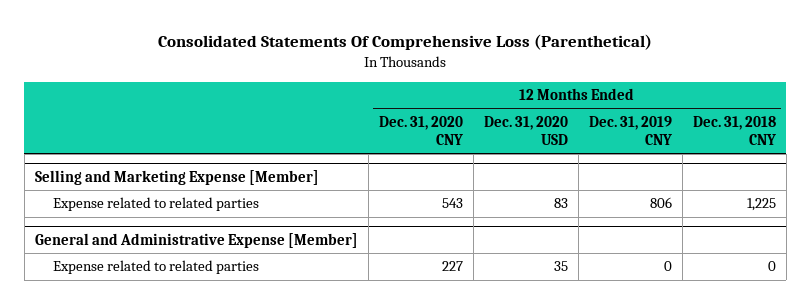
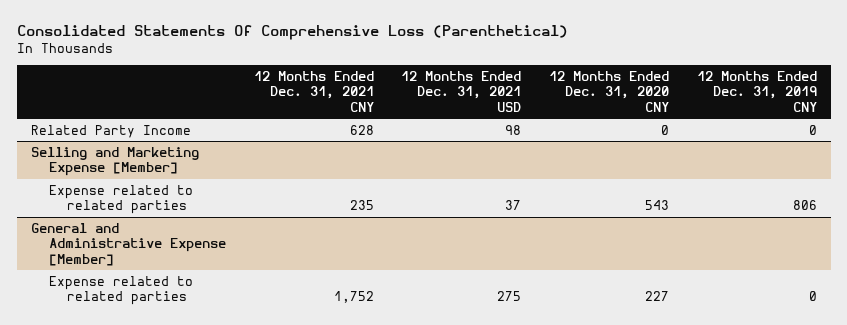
- | 12 Months Ended Dec. 31, 2020 CNY | 12 Months Ended Dec. 31, 2020 USD | 12 Months Ended Dec. 31, 2019 CNY | 12 Months Ended Dec. 31, 2018 CNY
+ | 12 Months Ended Dec. 31, 2021 CNY | 12 Months Ended Dec. 31, 2021 USD | 12 Months Ended Dec. 31, 2020 CNY | 12 Months Ended Dec. 31, 2019 CNY
+ Related Party Income | 628 | 98 | 0 | 0

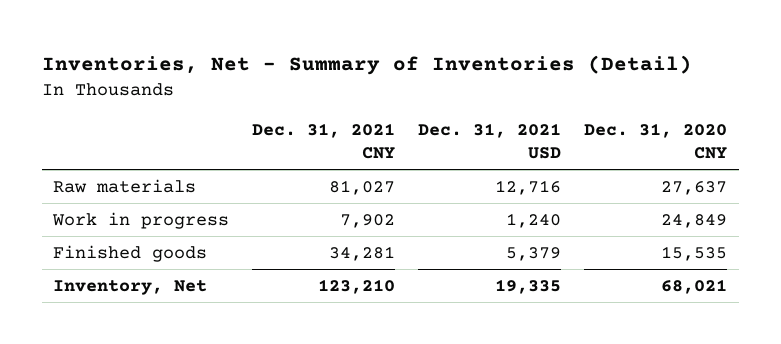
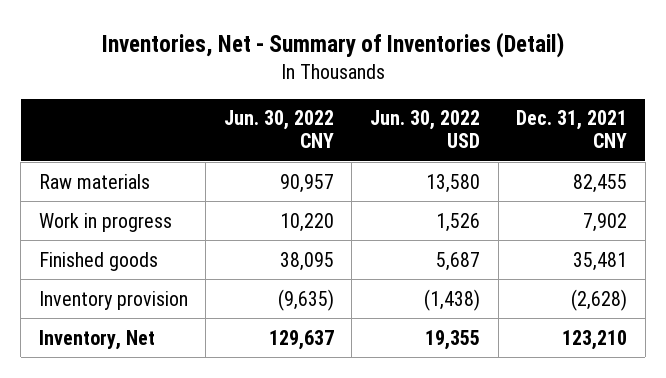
- | Dec. 31, 2021 CNY | Dec. 31, 2021 USD | Dec. 31, 2020 CNY
+ | Jun. 30, 2022 CNY | Jun. 30, 2022 USD | Dec. 31, 2021 CNY
- Raw materials | 81,027 | 12,716 | 27,637
+ Raw materials | 90,957 | 13,580 | 82,455
- Finished goods | 34,281 | 5,379 | 15,535
+ Finished goods | 38,095 | 5,687 | 35,481
+ Inventory provision | (9,635) | (1,438) | (2,628)

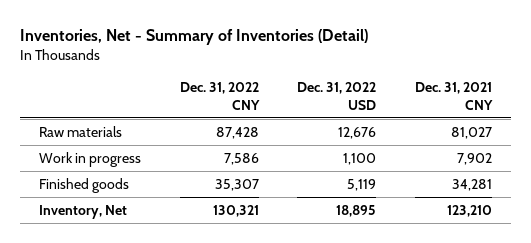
- | Jun. 30, 2022 CNY | Jun. 30, 2022 USD | Dec. 31, 2021 CNY
+ | Dec. 31, 2022 CNY | Dec. 31, 2022 USD | Dec. 31, 2021 CNY
- Raw materials | 90,957 | 13,580 | 82,455
+ Raw materials | 87,428 | 12,676 | 81,027
- Finished goods | 38,095 | 5,687 | 35,481
- Inventory provision | (9,635) | (1,438) | (2,628)
+ Finished goods | 35,307 | 5,119 | 34,281

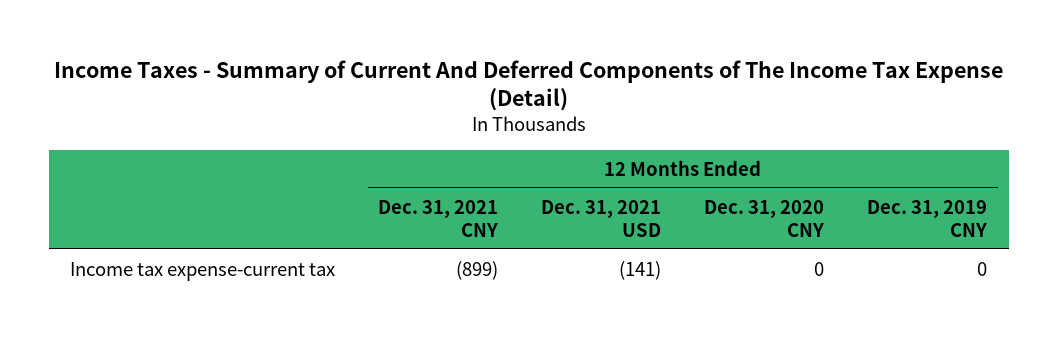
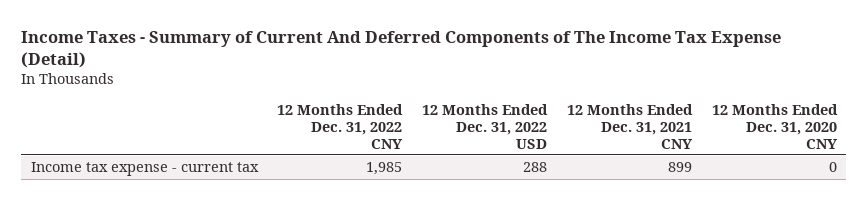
- | 12 Months Ended Dec. 31, 2021 CNY | 12 Months Ended Dec. 31, 2021 USD | 12 Months Ended Dec. 31, 2020 CNY | 12 Months Ended Dec. 31, 2019 CNY
+ | 12 Months Ended Dec. 31, 2022 CNY | 12 Months Ended Dec. 31, 2022 USD | 12 Months Ended Dec. 31, 2021 CNY | 12 Months Ended Dec. 31, 2020 CNY
- Income tax expense-current tax | (899) | (141) | 0 | 0
+ Income tax expense - current tax | 1,985 | 288 | 899 | 0

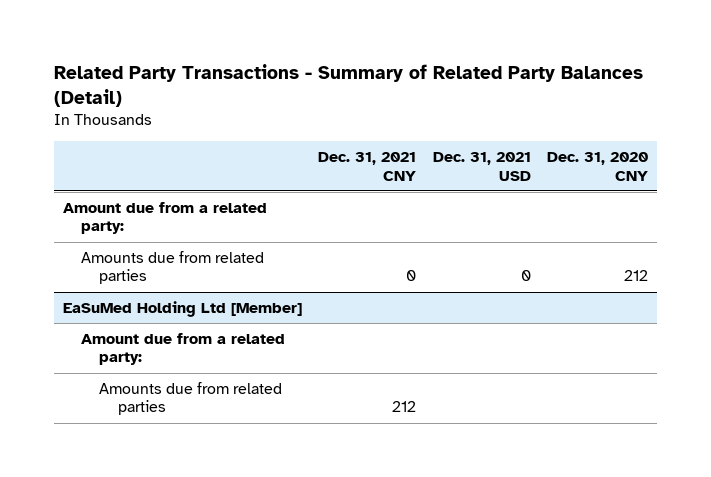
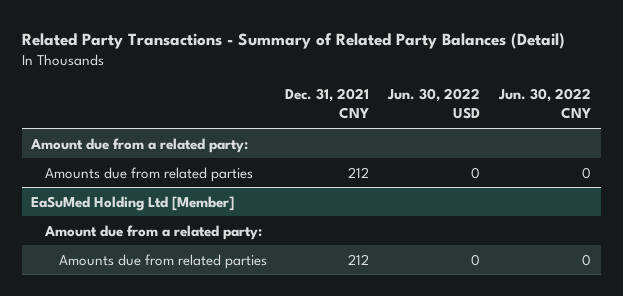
- | Dec. 31, 2021 CNY | Dec. 31, 2021 USD | Dec. 31, 2020 CNY
+ | Dec. 31, 2021 CNY | Jun. 30, 2022 USD | Jun. 30, 2022 CNY
- Amounts due from related parties | 0 | 0 | 212
+ Amounts due from related parties | 212 | 0 | 0

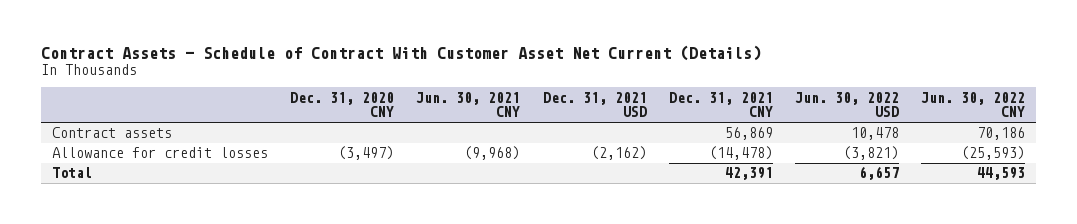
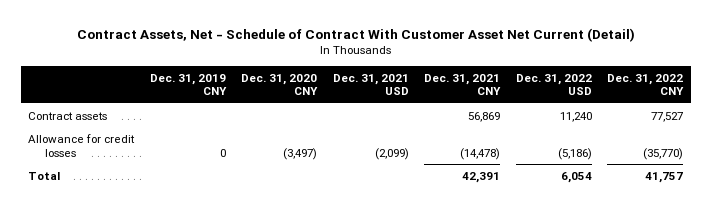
- Contract Assets - Schedule of Contract With Customer Asset Net Current (Details)
+ Contract Assets, Net - Schedule of Contract With Customer Asset Net Current (Detail)
- | Dec. 31, 2020 CNY | Jun. 30, 2021 CNY | Dec. 31, 2021 USD | Dec. 31, 2021 CNY | Jun. 30, 2022 USD | Jun. 30, 2022 CNY
+ | Dec. 31, 2019 CNY | Dec. 31, 2020 CNY | Dec. 31, 2021 USD | Dec. 31, 2021 CNY | Dec. 31, 2022 USD | Dec. 31, 2022 CNY
- Allowance for credit losses | (3,497) | (9,968) | (2,162) | (14,478) | (3,821) | (25,593)
+ Allowance for credit losses | 0 | (3,497) | (2,099) | (14,478) | (5,186) | (35,770)

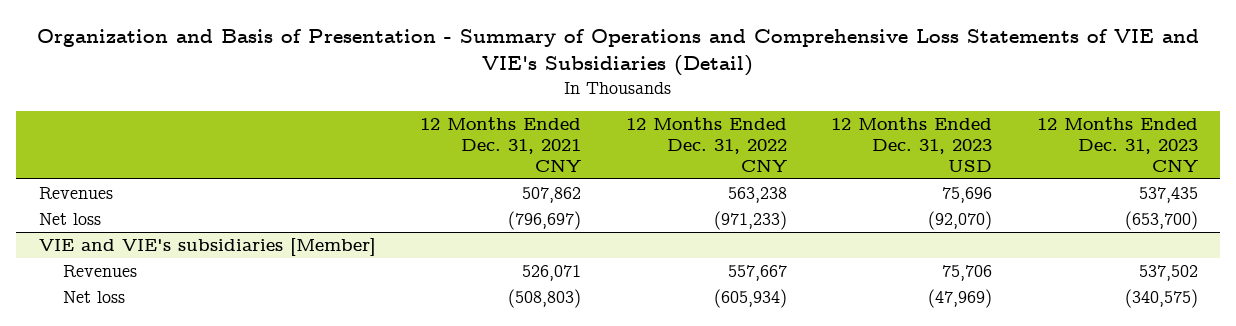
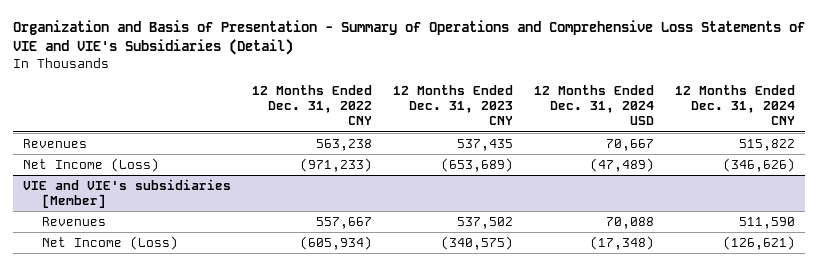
- | 12 Months Ended Dec. 31, 2021 CNY | 12 Months Ended Dec. 31, 2022 CNY | 12 Months Ended Dec. 31, 2023 USD | 12 Months Ended Dec. 31, 2023 CNY
+ | 12 Months Ended Dec. 31, 2022 CNY | 12 Months Ended Dec. 31, 2023 CNY | 12 Months Ended Dec. 31, 2024 USD | 12 Months Ended Dec. 31, 2024 CNY
- Net loss | (796,697) | (971,233) | (92,070) | (653,700)
+ Net Income (Loss) | (971,233) | (653,689) | (47,489) | (346,626)
@ VIE and VIE's subsidiaries [Member]
- Net loss | (508,803) | (605,934) | (47,969) | (340,575)
+ Net Income (Loss) | (605,934) | (340,575) | (17,348) | (126,621)

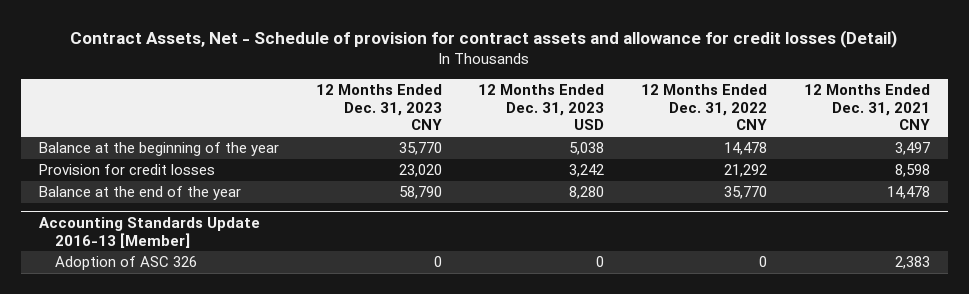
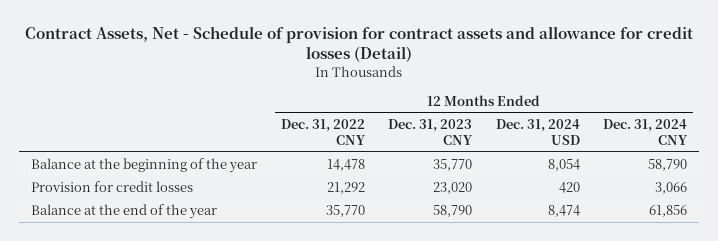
- | 12 Months Ended Dec. 31, 2023 CNY | 12 Months Ended Dec. 31, 2023 USD | 12 Months Ended Dec. 31, 2022 CNY | 12 Months Ended Dec. 31, 2021 CNY
+ | 12 Months Ended Dec. 31, 2022 CNY | 12 Months Ended Dec. 31, 2023 CNY | 12 Months Ended Dec. 31, 2024 USD | 12 Months Ended Dec. 31, 2024 CNY
- Accounting Standards Update 2016-13 [Member]
- Adoption of ASC 326 | 0 | 0 | 0 | 2,383

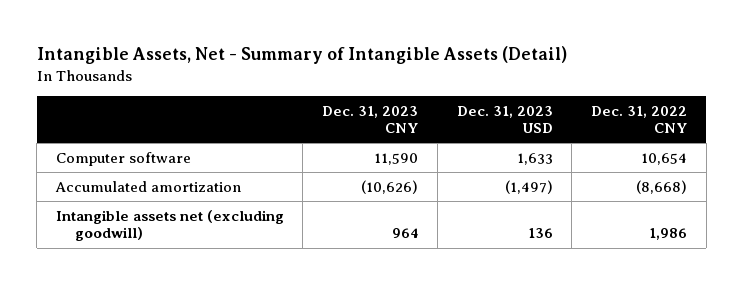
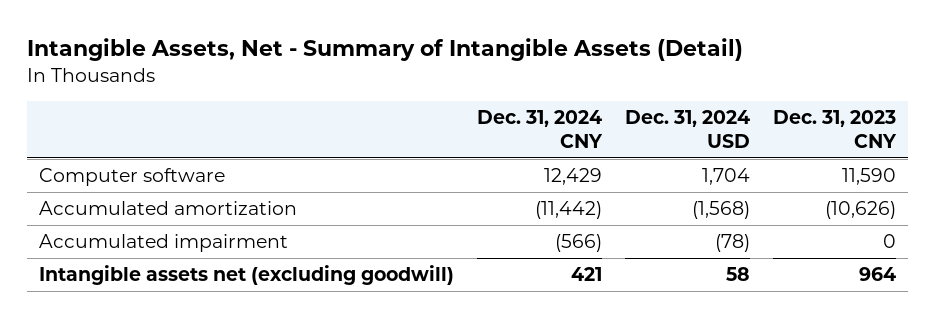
- | Dec. 31, 2023 CNY | Dec. 31, 2023 USD | Dec. 31, 2022 CNY
+ | Dec. 31, 2024 CNY | Dec. 31, 2024 USD | Dec. 31, 2023 CNY
+ Accumulated impairment | (566) | (78) | 0

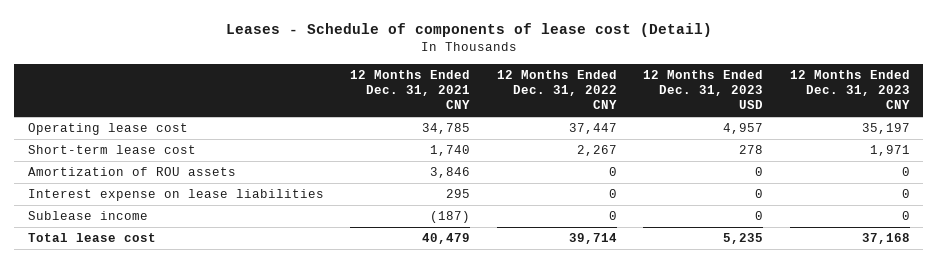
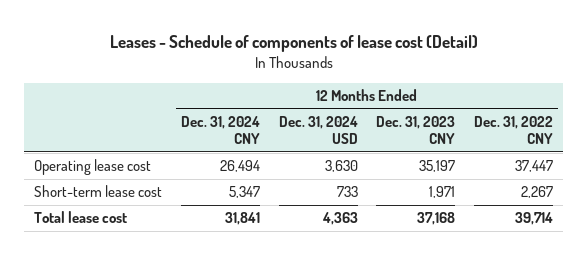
- | 12 Months Ended Dec. 31, 2021 CNY | 12 Months Ended Dec. 31, 2022 CNY | 12 Months Ended Dec. 31, 2023 USD | 12 Months Ended Dec. 31, 2023 CNY
+ | 12 Months Ended Dec. 31, 2024 CNY | 12 Months Ended Dec. 31, 2024 USD | 12 Months Ended Dec. 31, 2023 CNY | 12 Months Ended Dec. 31, 2022 CNY
- Amortization of ROU assets | 3,846 | 0 | 0 | 0
- Interest expense on lease liabilities | 295 | 0 | 0 | 0
- Sublease income | (187) | 0 | 0 | 0

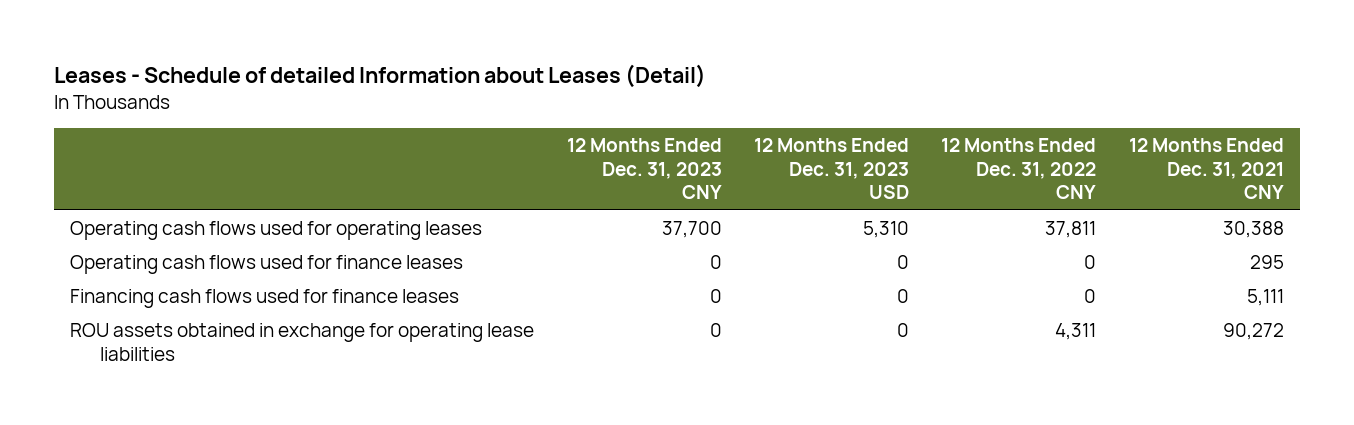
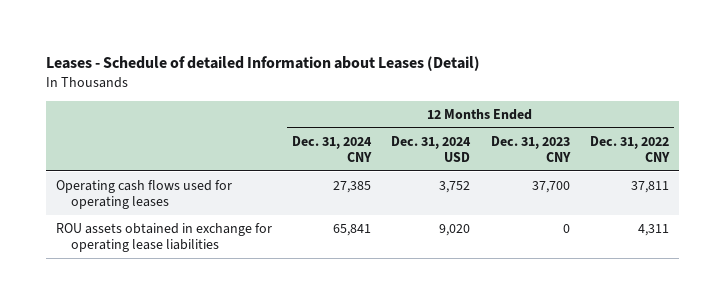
- | 12 Months Ended Dec. 31, 2023 CNY | 12 Months Ended Dec. 31, 2023 USD | 12 Months Ended Dec. 31, 2022 CNY | 12 Months Ended Dec. 31, 2021 CNY
+ | 12 Months Ended Dec. 31, 2024 CNY | 12 Months Ended Dec. 31, 2024 USD | 12 Months Ended Dec. 31, 2023 CNY | 12 Months Ended Dec. 31, 2022 CNY
- Operating cash flows used for finance leases | 0 | 0 | 0 | 295
- Financing cash flows used for finance leases | 0 | 0 | 0 | 5,111

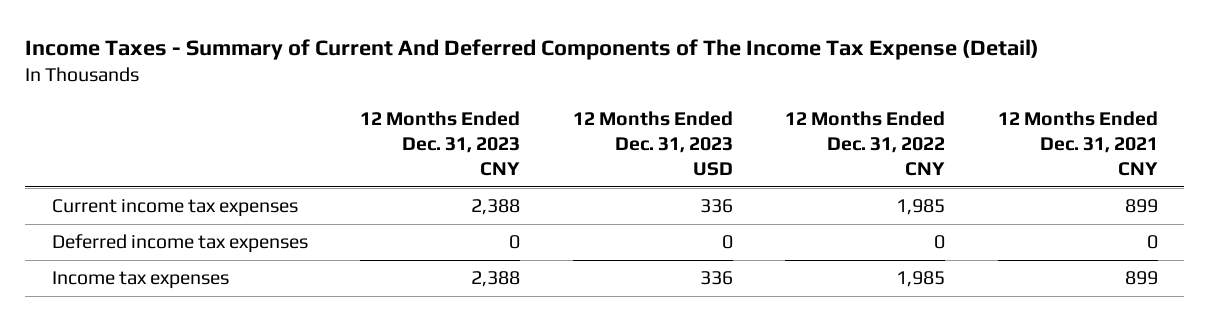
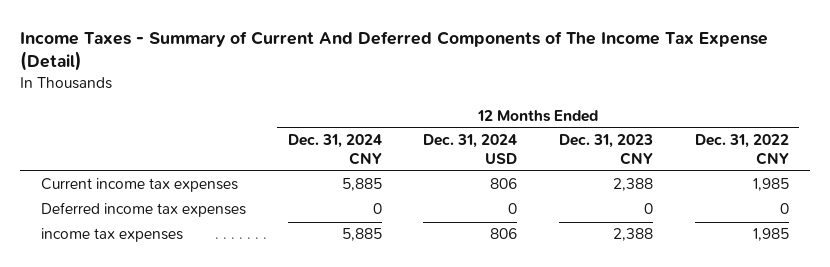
- | 12 Months Ended Dec. 31, 2023 CNY | 12 Months Ended Dec. 31, 2023 USD | 12 Months Ended Dec. 31, 2022 CNY | 12 Months Ended Dec. 31, 2021 CNY
+ | 12 Months Ended Dec. 31, 2024 CNY | 12 Months Ended Dec. 31, 2024 USD | 12 Months Ended Dec. 31, 2023 CNY | 12 Months Ended Dec. 31, 2022 CNY
- Income tax expenses | 2,388 | 336 | 1,985 | 899
+ income tax expenses | 5,885 | 806 | 2,388 | 1,985

